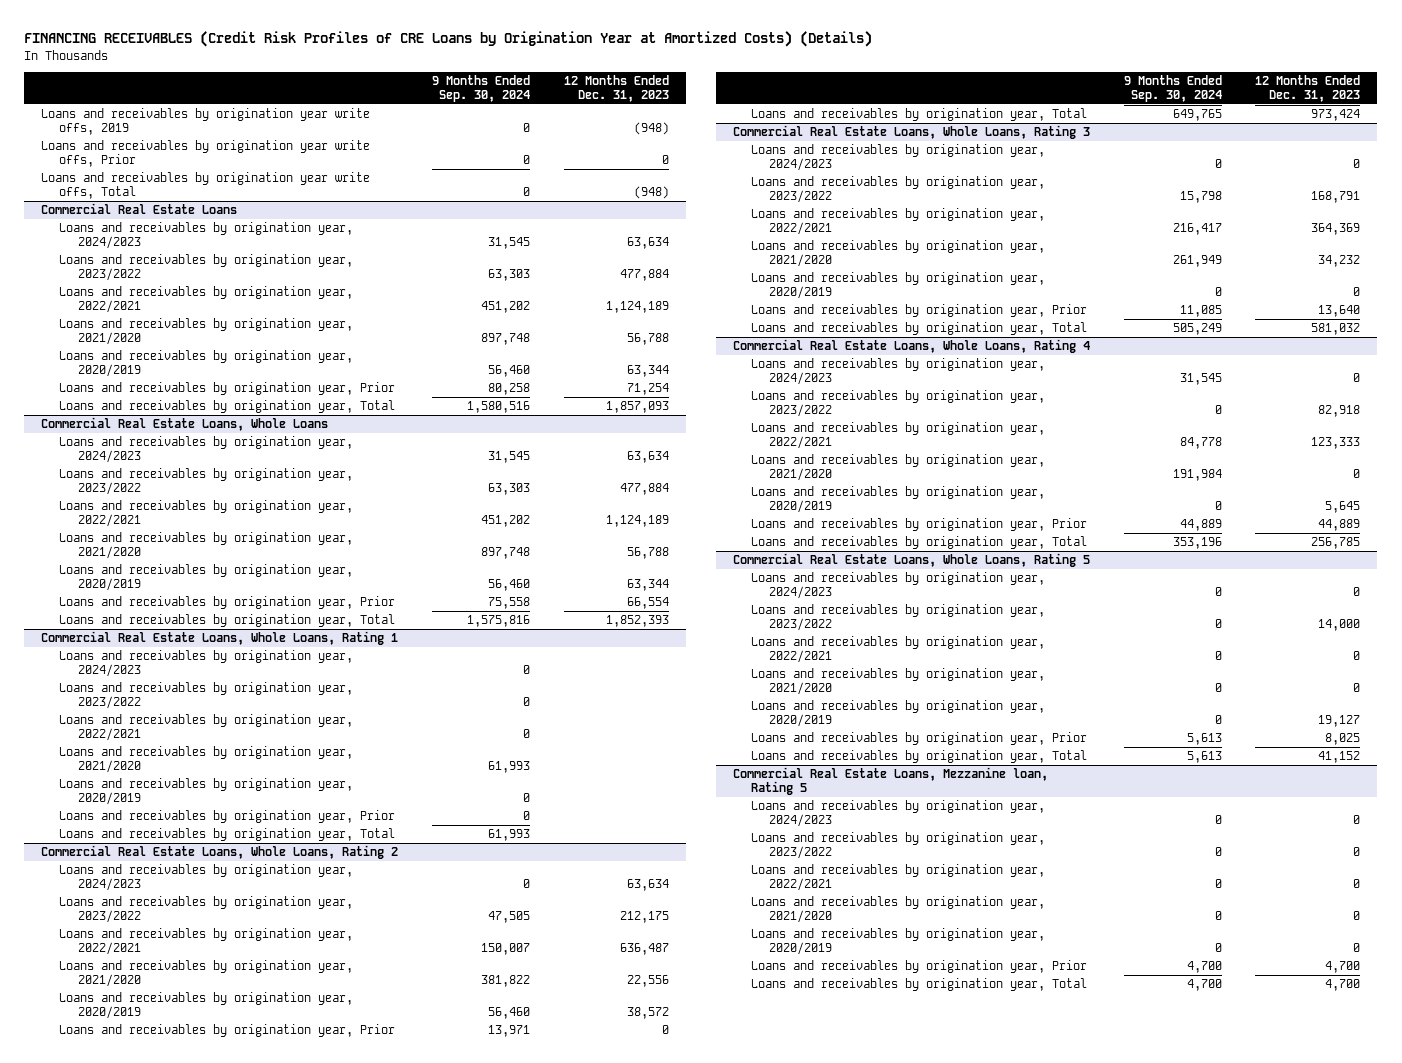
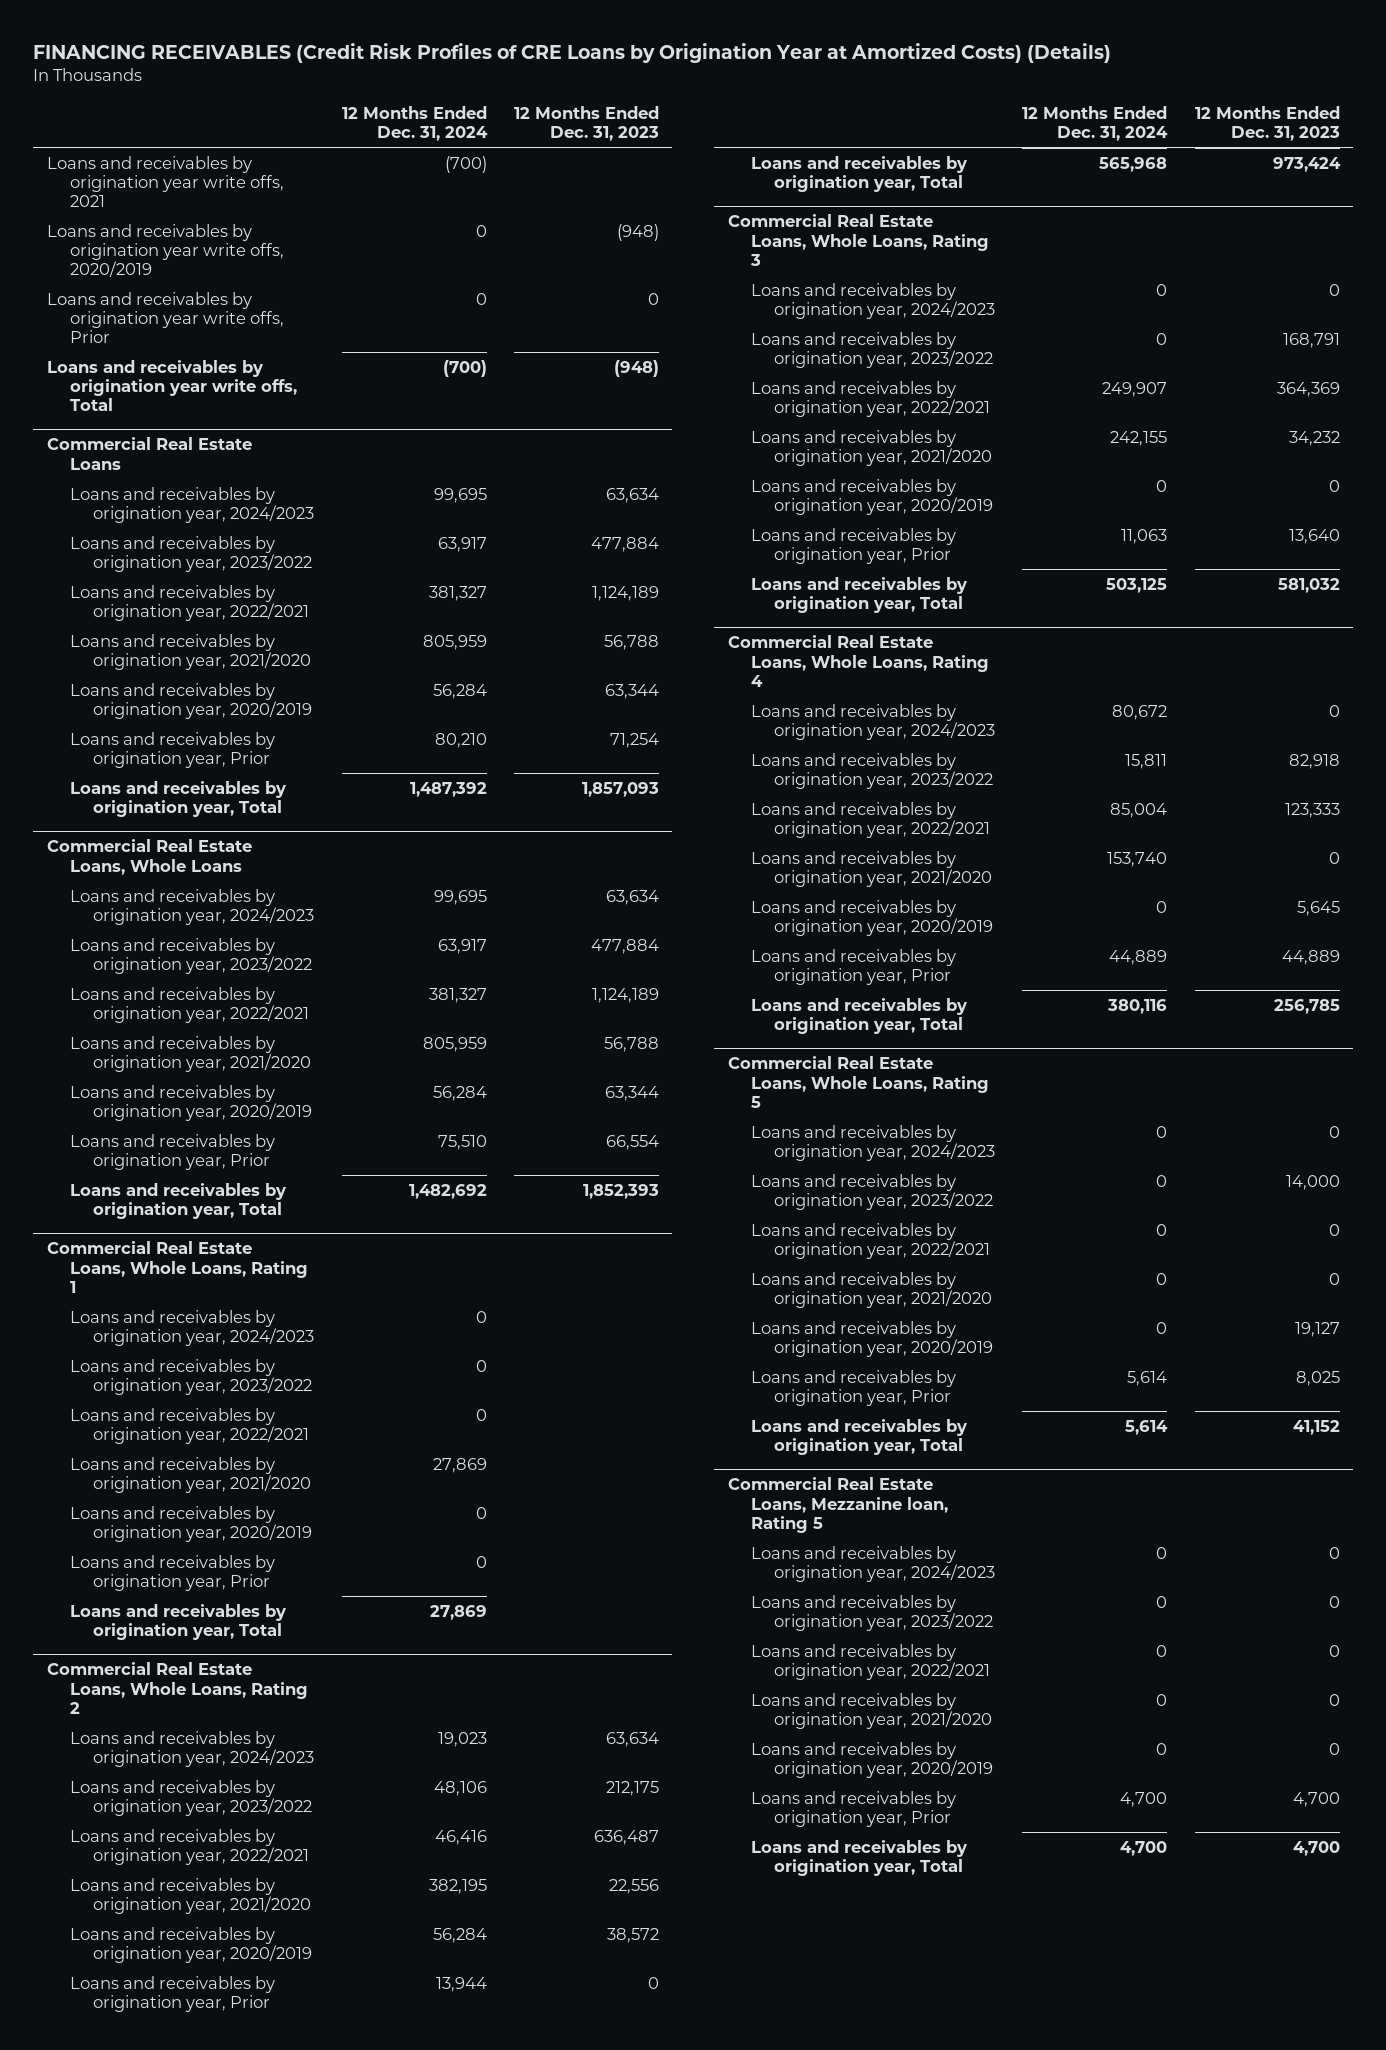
- | 9 Months Ended Sep. 30, 2024 | 12 Months Ended Dec. 31, 2023
+ | 12 Months Ended Dec. 31, 2024 | 12 Months Ended Dec. 31, 2023
- Loans and receivables by origination year write offs, 2019 | 0 | (948)
+ Loans and receivables by origination year write offs, 2021 | (700) |
+ Loans and receivables by origination year write offs, 2020/2019 | 0 | (948)

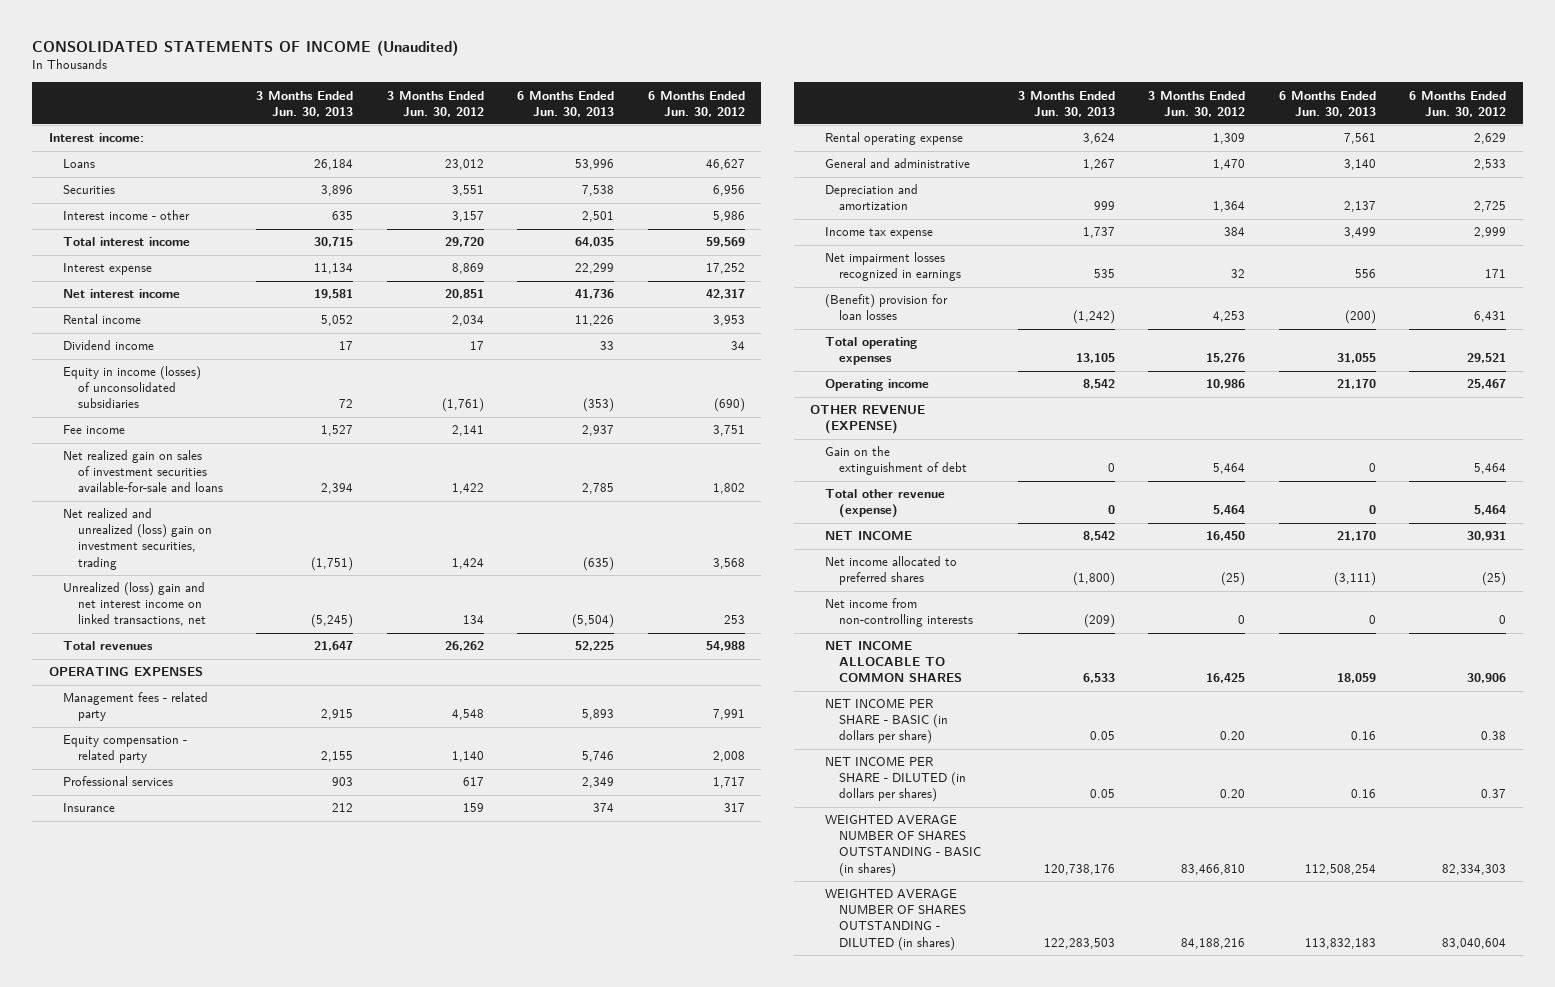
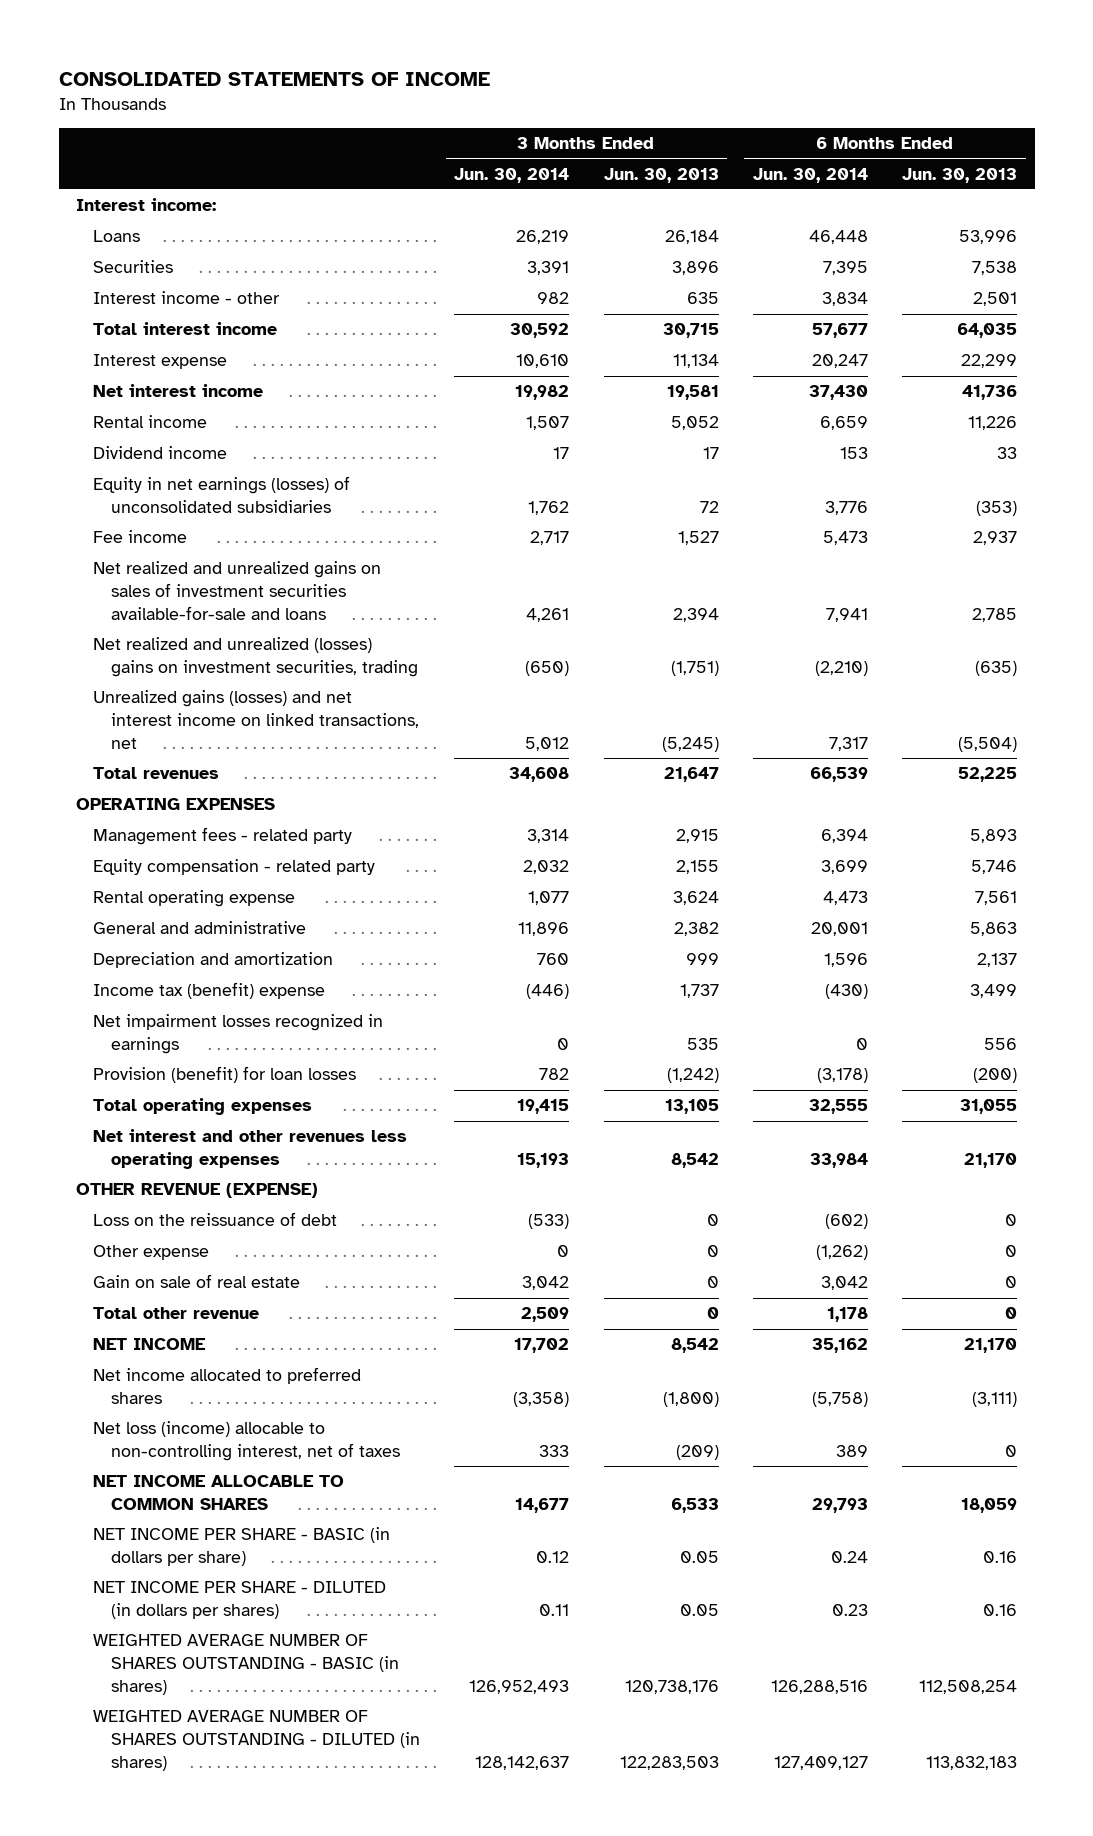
- CONSOLIDATED STATEMENTS OF INCOME (Unaudited)
+ CONSOLIDATED STATEMENTS OF INCOME
- | 3 Months Ended Jun. 30, 2013 | 3 Months Ended Jun. 30, 2012 | 6 Months Ended Jun. 30, 2013 | 6 Months Ended Jun. 30, 2012
+ | 3 Months Ended Jun. 30, 2014 | 3 Months Ended Jun. 30, 2013 | 6 Months Ended Jun. 30, 2014 | 6 Months Ended Jun. 30, 2013
- Equity in income (losses) of unconsolidated subsidiaries | 72 | (1,761) | (353) | (690)
+ Equity in net earnings (losses) of unconsolidated subsidiaries | 1,762 | 72 | 3,776 | (353)
- Net realized gain on sales of investment securities available-for-sale and loans | 2,394 | 1,422 | 2,785 | 1,802
- Net realized and unrealized (loss) gain on investment securities, trading | (1,751) | 1,424 | (635) | 3,568
- Unrealized (loss) gain and net interest income on linked transactions, net | (5,245) | 134 | (5,504) | 253
+ Net realized and unrealized gains on sales of investment securities available-for-sale and loans | 4,261 | 2,394 | 7,941 | 2,785
+ Net realized and unrealized (losses) gains on investment securities, trading | (650) | (1,751) | (2,210) | (635)
+ Unrealized gains (losses) and net interest income on linked transactions, net | 5,012 | (5,245) | 7,317 | (5,504)
- Professional services | 903 | 617 | 2,349 | 1,717
- Insurance | 212 | 159 | 374 | 317
- General and administrative | 1,267 | 1,470 | 3,140 | 2,533
+ General and administrative | 11,896 | 2,382 | 20,001 | 5,863
- Income tax expense | 1,737 | 384 | 3,499 | 2,999
+ Income tax (benefit) expense | (446) | 1,737 | (430) | 3,499
- (Benefit) provision for loan losses | (1,242) | 4,253 | (200) | 6,431
+ Provision (benefit) for loan losses | 782 | (1,242) | (3,178) | (200)
- Operating income | 8,542 | 10,986 | 21,170 | 25,467
+ Net interest and other revenues less operating expenses | 15,193 | 8,542 | 33,984 | 21,170
- Gain on the extinguishment of debt | 0 | 5,464 | 0 | 5,464
- Total other revenue (expense) | 0 | 5,464 | 0 | 5,464
+ Loss on the reissuance of debt | (533) | 0 | (602) | 0
+ Other expense | 0 | 0 | (1,262) | 0
+ Gain on sale of real estate | 3,042 | 0 | 3,042 | 0
+ Total other revenue | 2,509 | 0 | 1,178 | 0
- Net income from non-controlling interests | (209) | 0 | 0 | 0
+ Net loss (income) allocable to non-controlling interest, net of taxes | 333 | (209) | 389 | 0

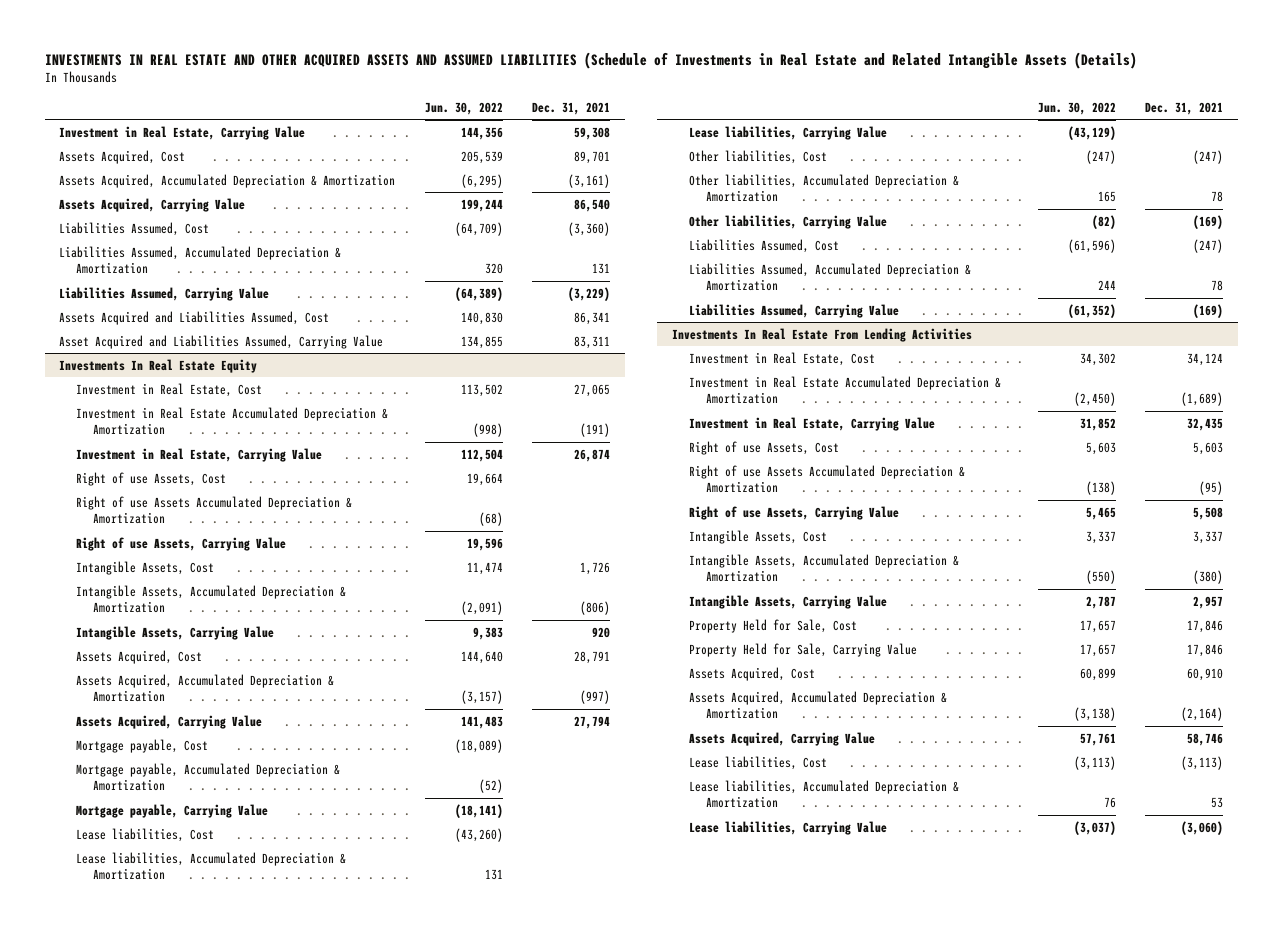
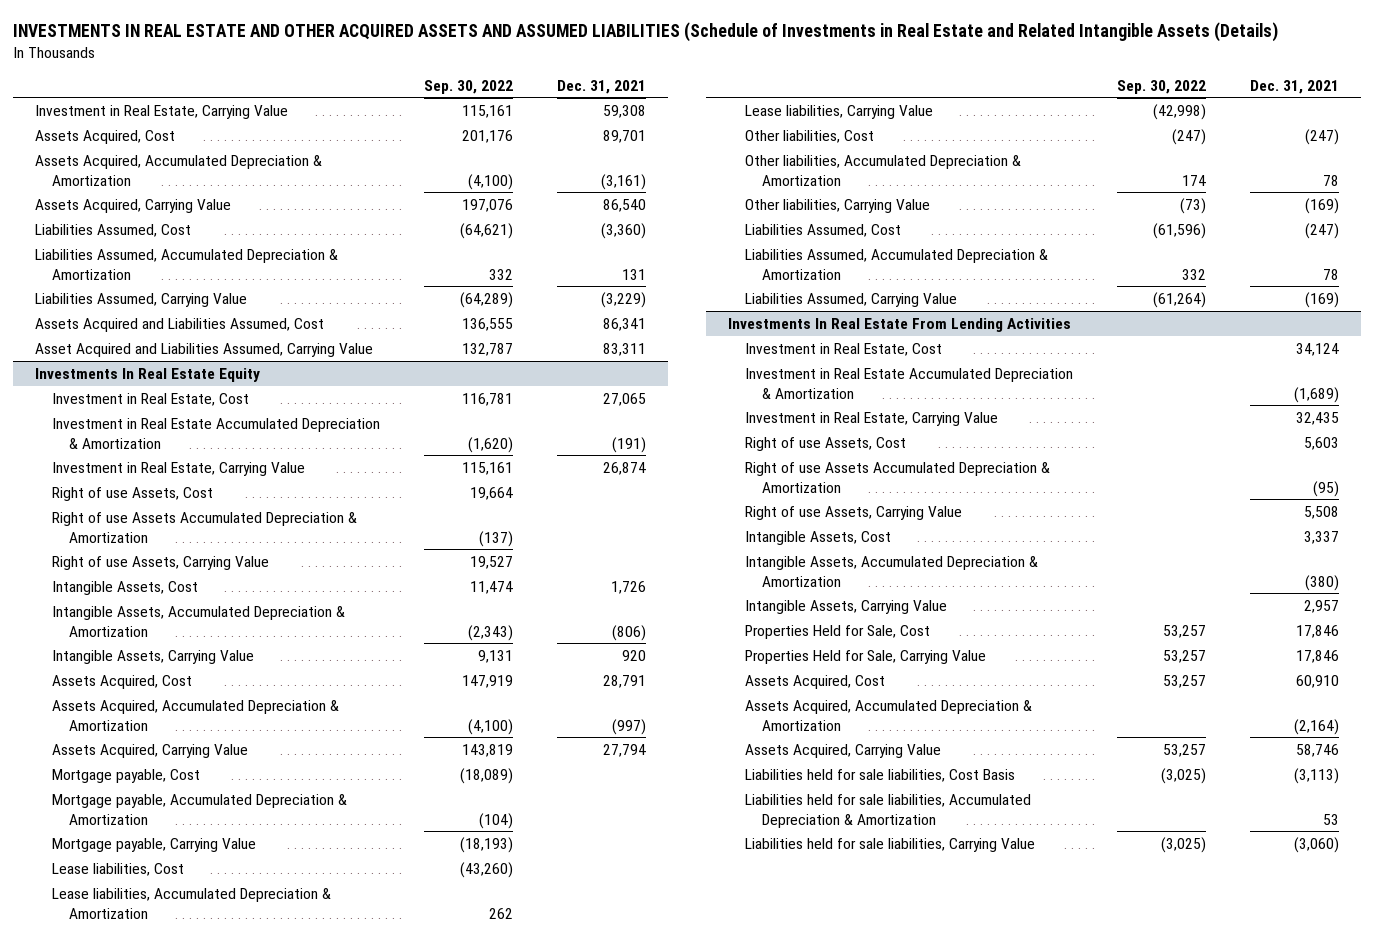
- | Jun. 30, 2022 | Dec. 31, 2021
+ | Sep. 30, 2022 | Dec. 31, 2021
@ Investments In Real Estate From Lending Activities
- Property Held for Sale, Cost | 17,657 | 17,846
- Property Held for Sale, Carrying Value | 17,657 | 17,846
+ Properties Held for Sale, Cost | 53,257 | 17,846
+ Properties Held for Sale, Carrying Value | 53,257 | 17,846
- Lease liabilities, Cost | (3,113) | (3,113)
- Lease liabilities, Accumulated Depreciation & Amortization | 76 | 53
- Lease liabilities, Carrying Value | (3,037) | (3,060)
+ Liabilities held for sale liabilities, Cost Basis | (3,025) | (3,113)
+ Liabilities held for sale liabilities, Accumulated Depreciation & Amortization | | 53
+ Liabilities held for sale liabilities, Carrying Value | (3,025) | (3,060)

